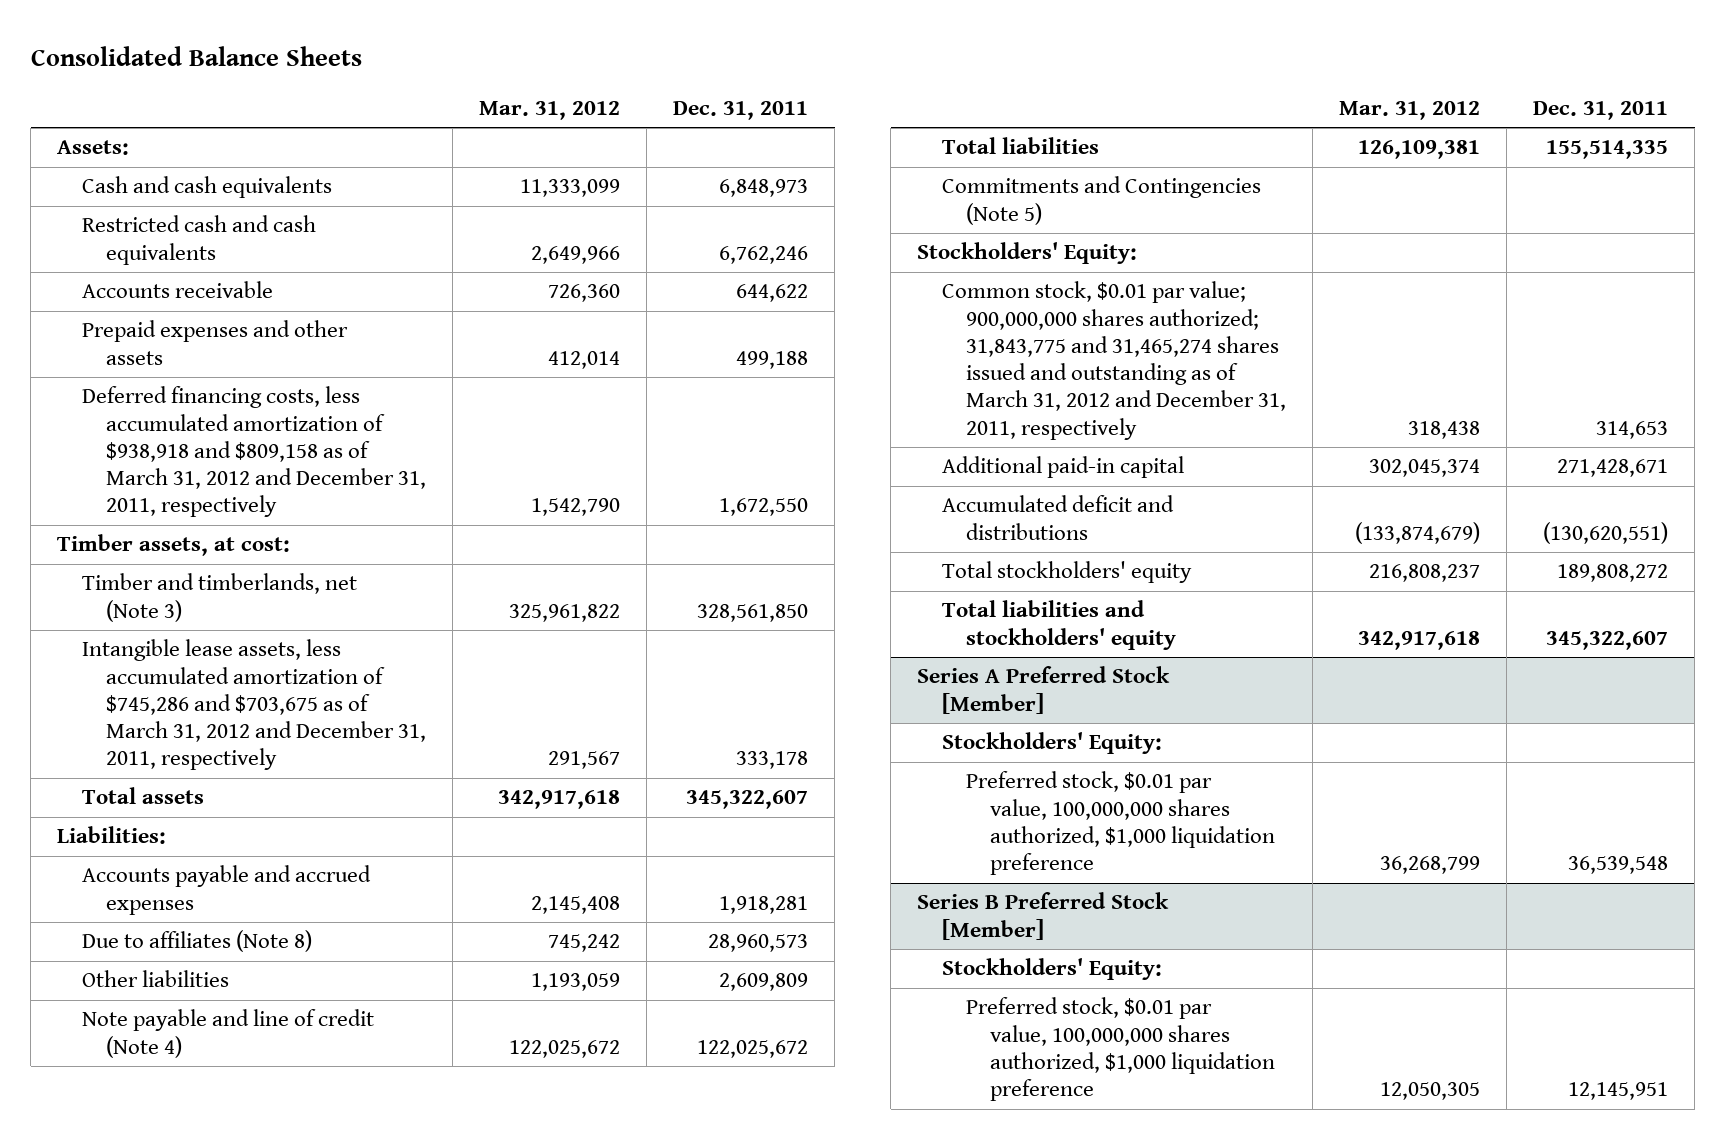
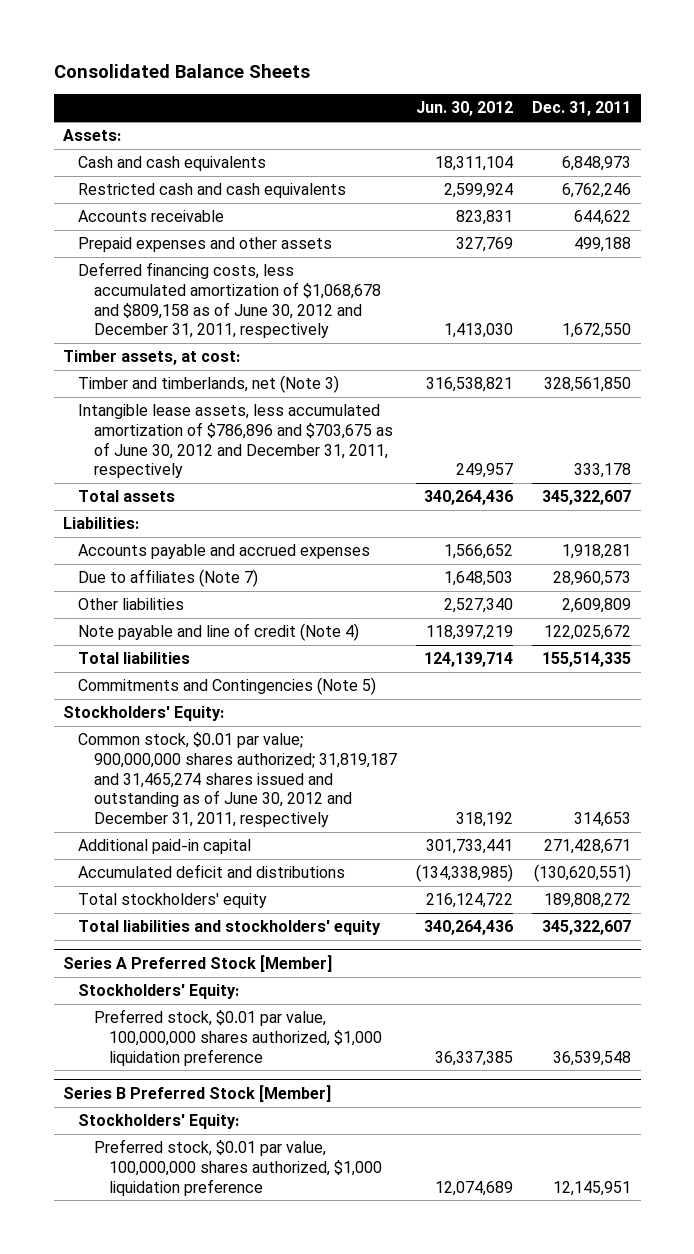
- | Mar. 31, 2012 | Dec. 31, 2011
+ | Jun. 30, 2012 | Dec. 31, 2011
- Deferred financing costs, less accumulated amortization of $938,918 and $809,158 as of March 31, 2012 and December 31, 2011, respectively | 1,542,790 | 1,672,550
+ Deferred financing costs, less accumulated amortization of $1,068,678 and $809,158 as of June 30, 2012 and December 31, 2011, respectively | 1,413,030 | 1,672,550
- Intangible lease assets, less accumulated amortization of $745,286 and $703,675 as of March 31, 2012 and December 31, 2011, respectively | 291,567 | 333,178
+ Intangible lease assets, less accumulated amortization of $786,896 and $703,675 as of June 30, 2012 and December 31, 2011, respectively | 249,957 | 333,178
- Due to affiliates (Note 8) | 745,242 | 28,960,573
+ Due to affiliates (Note 7) | 1,648,503 | 28,960,573
- Common stock, $0.01 par value; 900,000,000 shares authorized; 31,843,775 and 31,465,274 shares issued and outstanding as of March 31, 2012 and December 31, 2011, respectively | 318,438 | 314,653
+ Common stock, $0.01 par value; 900,000,000 shares authorized; 31,819,187 and 31,465,274 shares issued and outstanding as of June 30, 2012 and December 31, 2011, respectively | 318,192 | 314,653

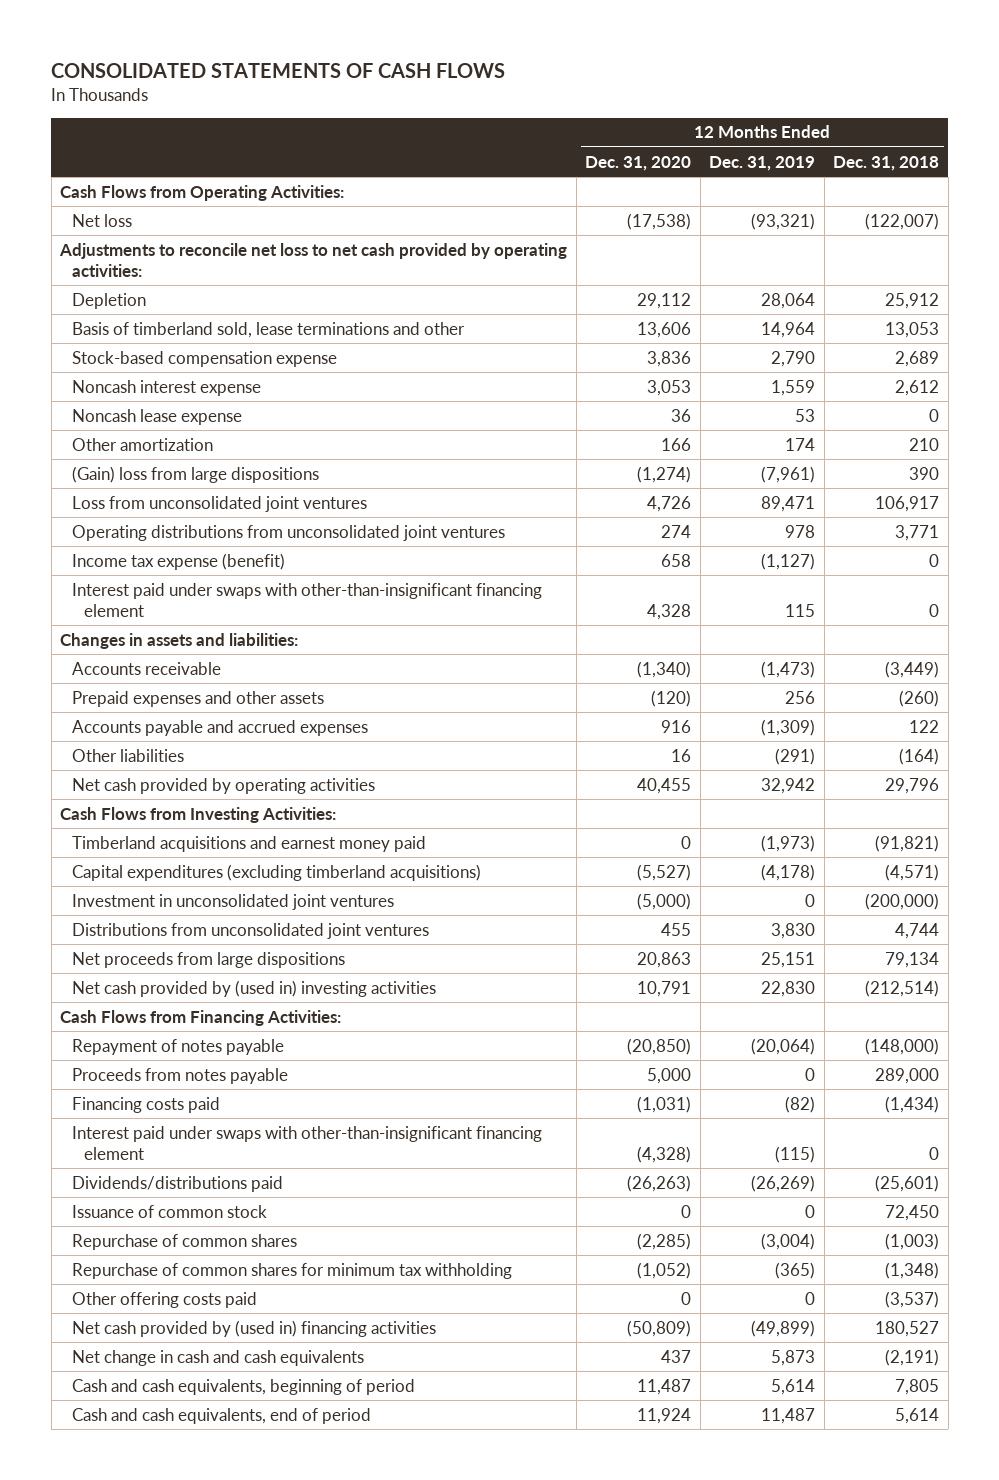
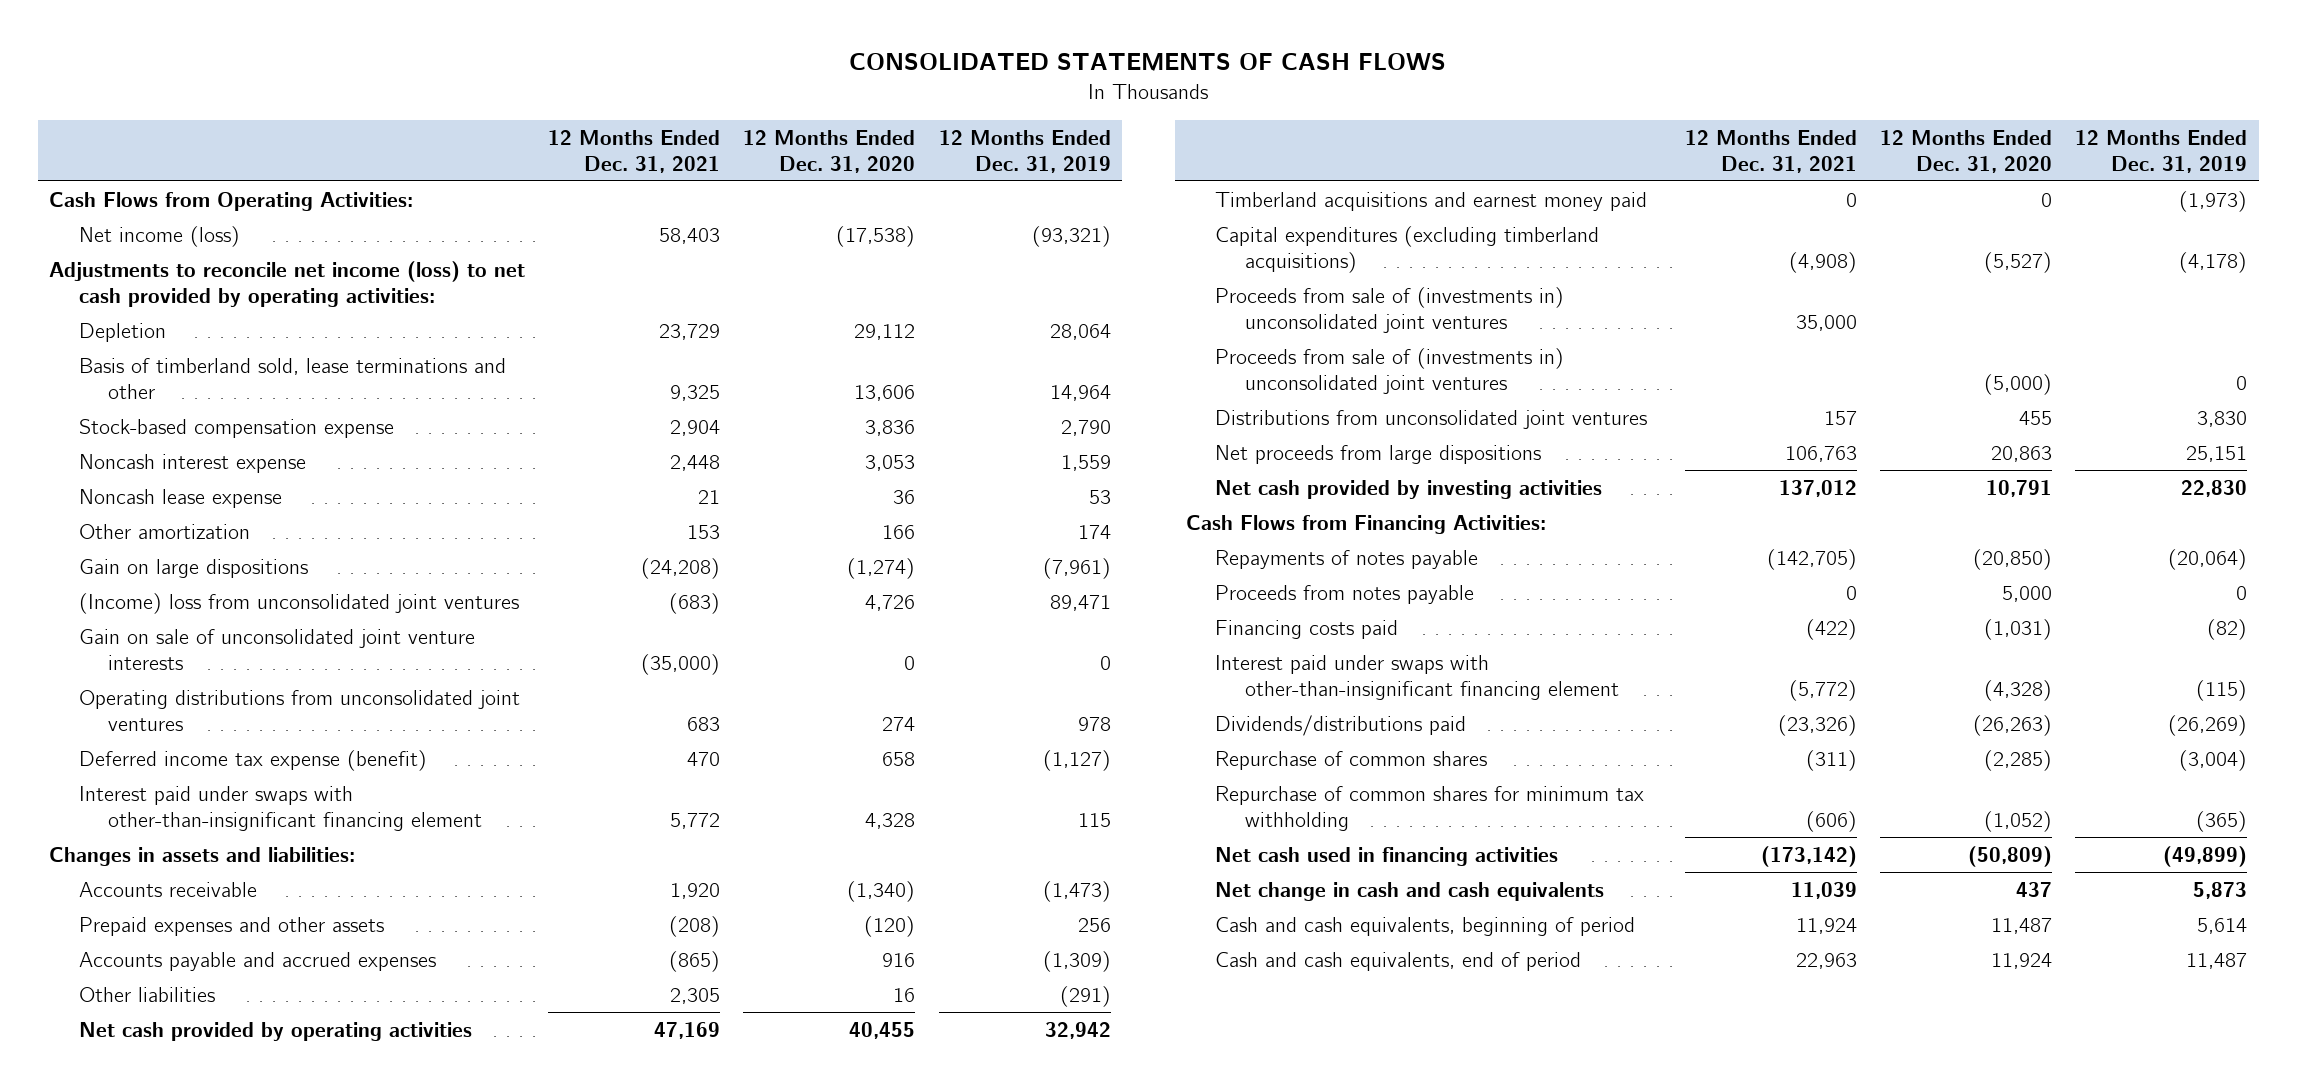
- | 12 Months Ended Dec. 31, 2020 | 12 Months Ended Dec. 31, 2019 | 12 Months Ended Dec. 31, 2018
+ | 12 Months Ended Dec. 31, 2021 | 12 Months Ended Dec. 31, 2020 | 12 Months Ended Dec. 31, 2019
- Net loss | (17,538) | (93,321) | (122,007)
- Adjustments to reconcile net loss to net cash provided by operating activities:
+ Net income (loss) | 58,403 | (17,538) | (93,321)
+ Adjustments to reconcile net income (loss) to net cash provided by operating activities:
- (Gain) loss from large dispositions | (1,274) | (7,961) | 390
- Loss from unconsolidated joint ventures | 4,726 | 89,471 | 106,917
+ Gain on large dispositions | (24,208) | (1,274) | (7,961)
+ (Income) loss from unconsolidated joint ventures | (683) | 4,726 | 89,471
+ Gain on sale of unconsolidated joint venture interests | (35,000) | 0 | 0
- Income tax expense (benefit) | 658 | (1,127) | 0
+ Deferred income tax expense (benefit) | 470 | 658 | (1,127)
- Cash Flows from Investing Activities:
- Investment in unconsolidated joint ventures | (5,000) | 0 | (200,000)
+ Proceeds from sale of (investments in) unconsolidated joint ventures | 35,000 | |
+ Proceeds from sale of (investments in) unconsolidated joint ventures | | (5,000) | 0
- Net cash provided by (used in) investing activities | 10,791 | 22,830 | (212,514)
+ Net cash provided by investing activities | 137,012 | 10,791 | 22,830
- Repayment of notes payable | (20,850) | (20,064) | (148,000)
+ Repayments of notes payable | (142,705) | (20,850) | (20,064)
- Issuance of common stock | 0 | 0 | 72,450
- Other offering costs paid | 0 | 0 | (3,537)
- Net cash provided by (used in) financing activities | (50,809) | (49,899) | 180,527
+ Net cash used in financing activities | (173,142) | (50,809) | (49,899)

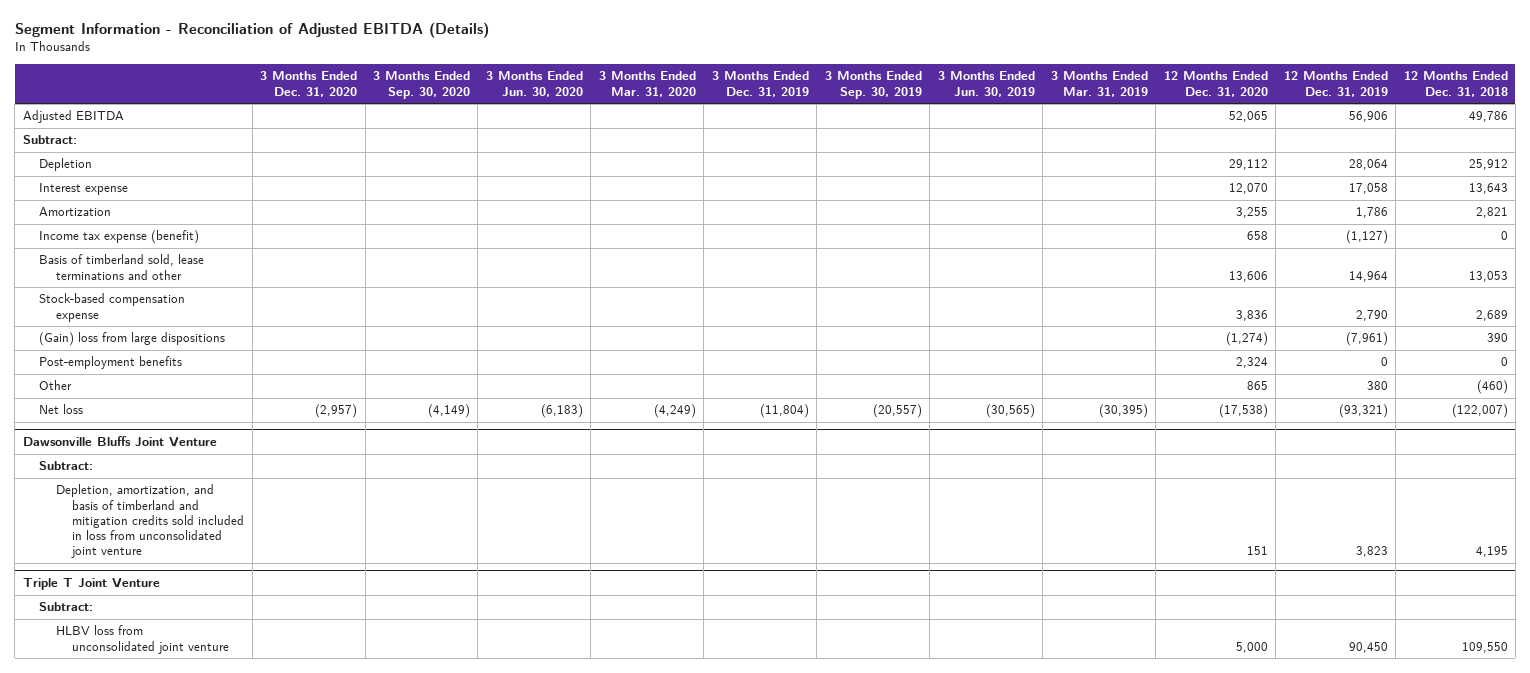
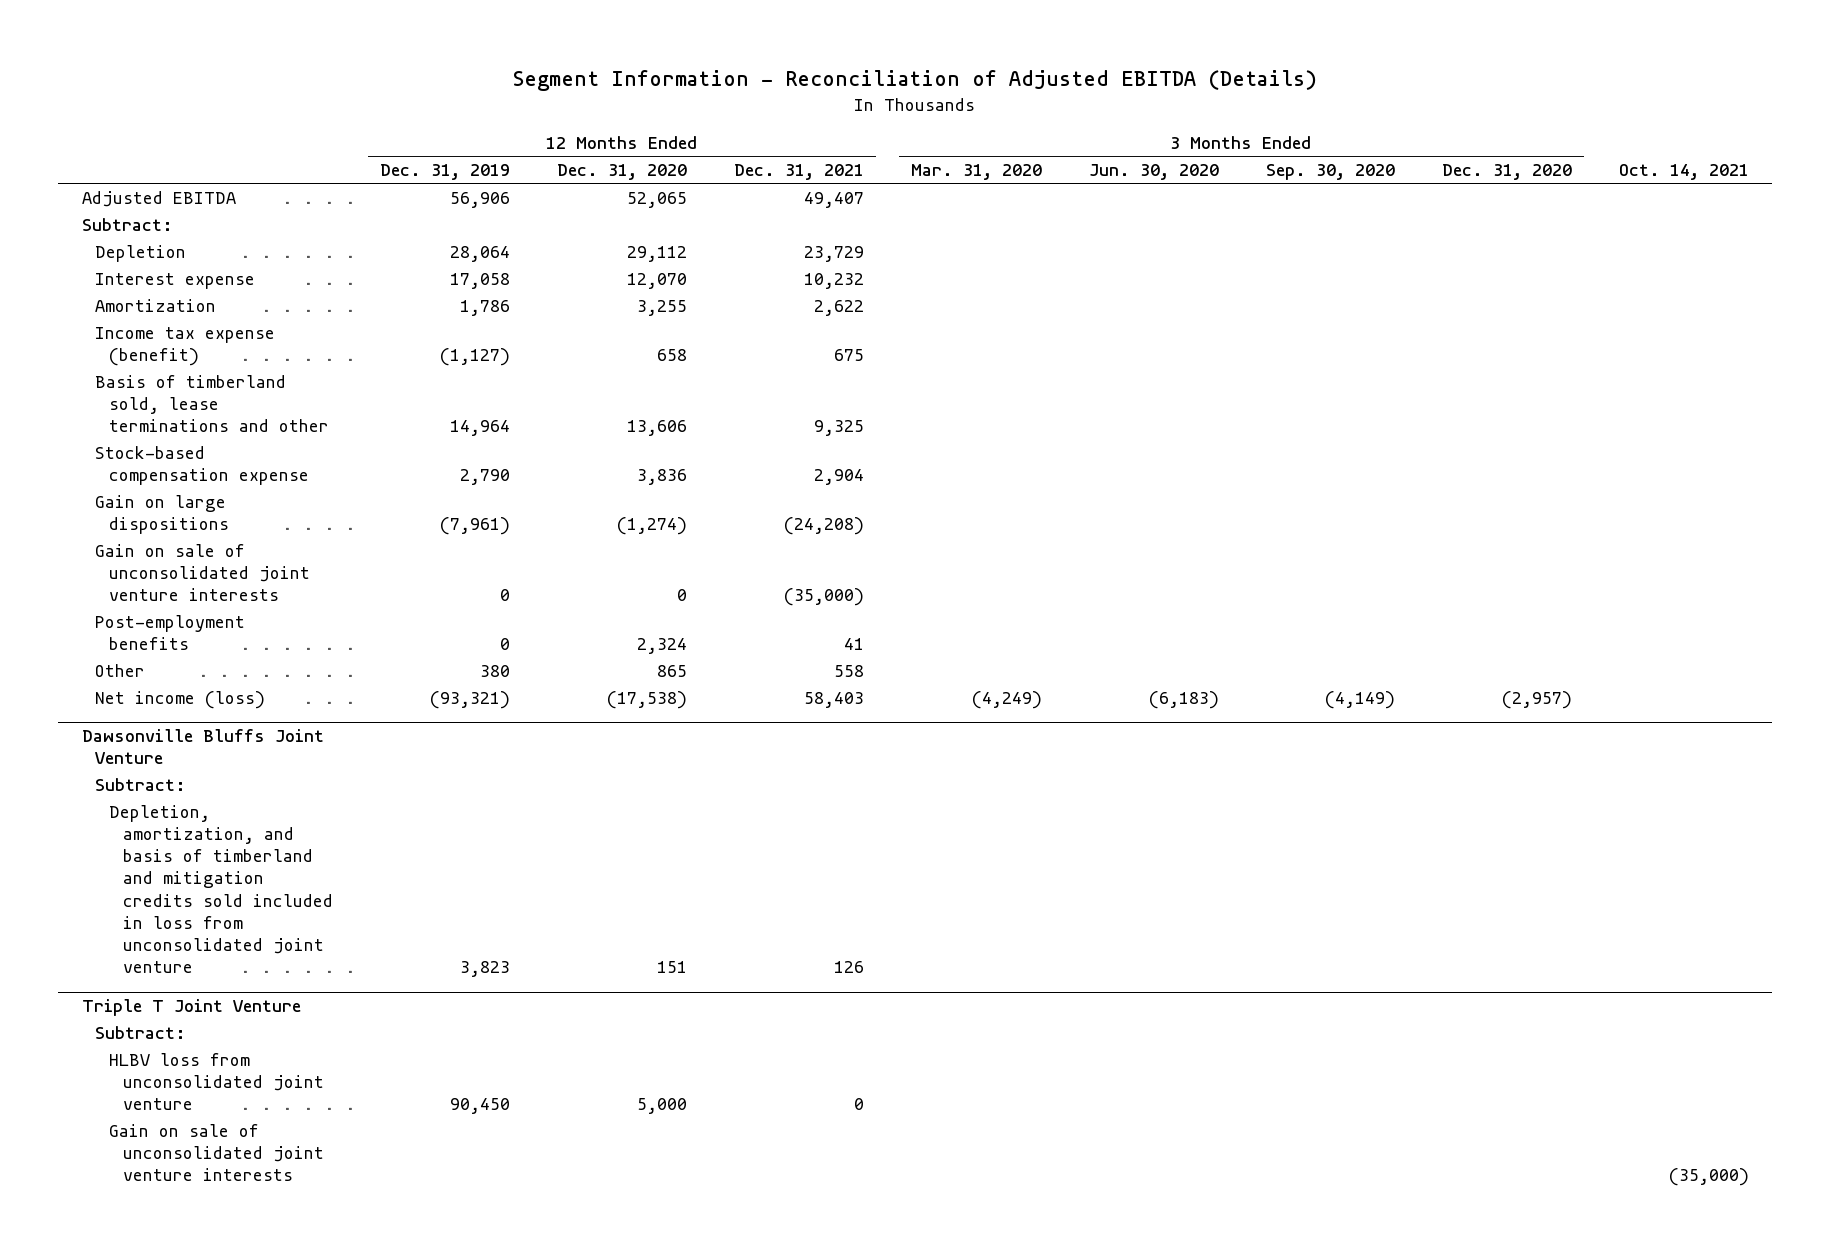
- | 3 Months Ended Dec. 31, 2020 | 3 Months Ended Sep. 30, 2020 | 3 Months Ended Jun. 30, 2020 | 3 Months Ended Mar. 31, 2020 | 3 Months Ended Dec. 31, 2019 | 3 Months Ended Sep. 30, 2019 | 3 Months Ended Jun. 30, 2019 | 3 Months Ended Mar. 31, 2019 | 12 Months Ended Dec. 31, 2020 | 12 Months Ended Dec. 31, 2019 | 12 Months Ended Dec. 31, 2018
+ | 12 Months Ended Dec. 31, 2019 | 12 Months Ended Dec. 31, 2020 | 12 Months Ended Dec. 31, 2021 | 3 Months Ended Mar. 31, 2020 | 3 Months Ended Jun. 30, 2020 | 3 Months Ended Sep. 30, 2020 | 3 Months Ended Dec. 31, 2020 | Oct. 14, 2021
- (Gain) loss from large dispositions | | | | | | | | | (1,274) | (7,961) | 390
+ Gain on large dispositions | (7,961) | (1,274) | (24,208) | | | | |
+ Gain on sale of unconsolidated joint venture interests | 0 | 0 | (35,000) | | | | |
- Net loss | (2,957) | (4,149) | (6,183) | (4,249) | (11,804) | (20,557) | (30,565) | (30,395) | (17,538) | (93,321) | (122,007)
+ Net income (loss) | (93,321) | (17,538) | 58,403 | (4,249) | (6,183) | (4,149) | (2,957) |
@ Triple T Joint Venture
+ Gain on sale of unconsolidated joint venture interests | | | | | | | | (35,000)

